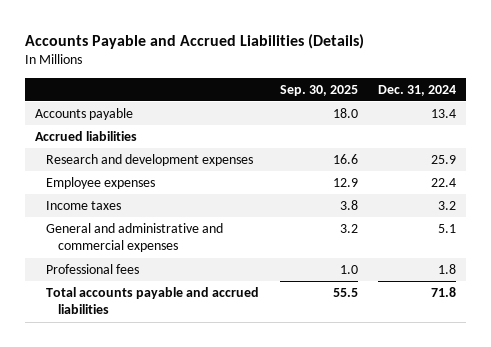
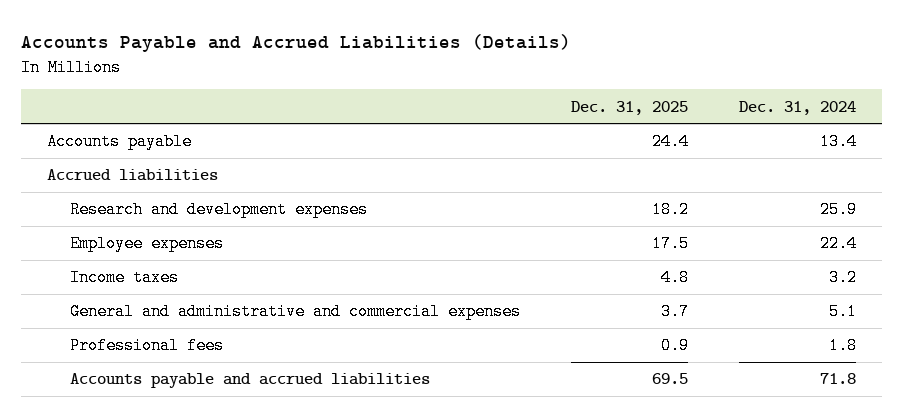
- | Sep. 30, 2025 | Dec. 31, 2024
+ | Dec. 31, 2025 | Dec. 31, 2024
- Total accounts payable and accrued liabilities | 55.5 | 71.8
+ Accounts payable and accrued liabilities | 69.5 | 71.8

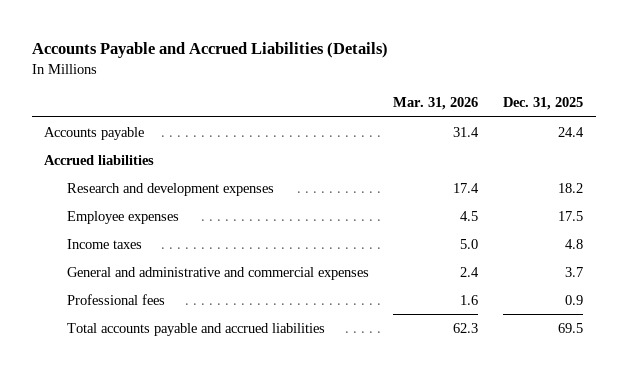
- | Dec. 31, 2025 | Dec. 31, 2024
+ | Mar. 31, 2026 | Dec. 31, 2025
- Accounts payable and accrued liabilities | 69.5 | 71.8
+ Total accounts payable and accrued liabilities | 62.3 | 69.5

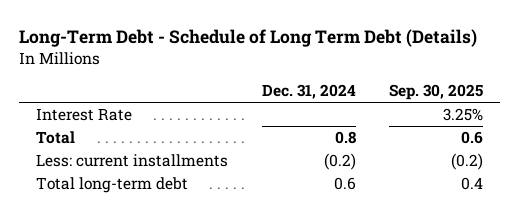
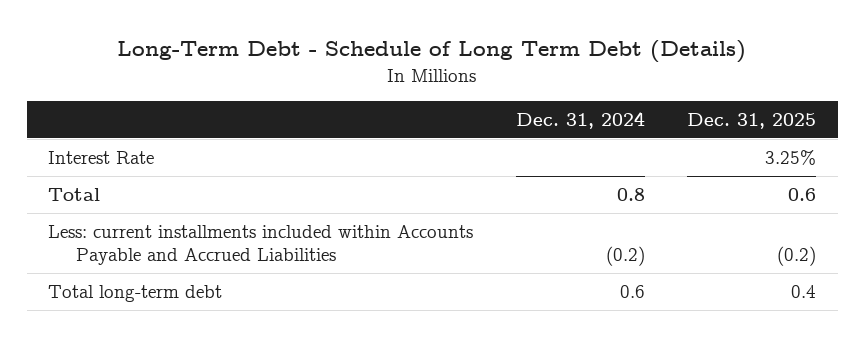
- | Dec. 31, 2024 | Sep. 30, 2025
+ | Dec. 31, 2024 | Dec. 31, 2025
- Less: current installments | (0.2) | (0.2)
+ Less: current installments included within Accounts Payable and Accrued Liabilities | (0.2) | (0.2)

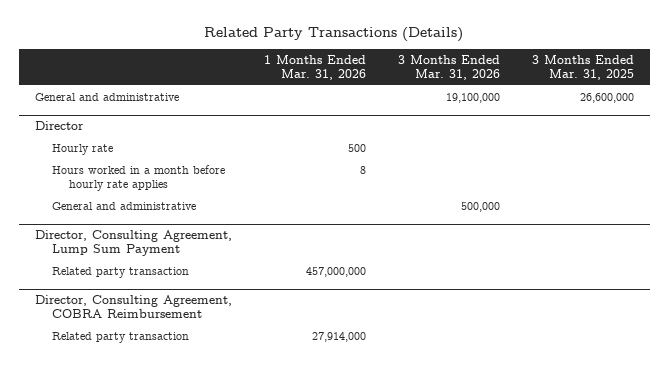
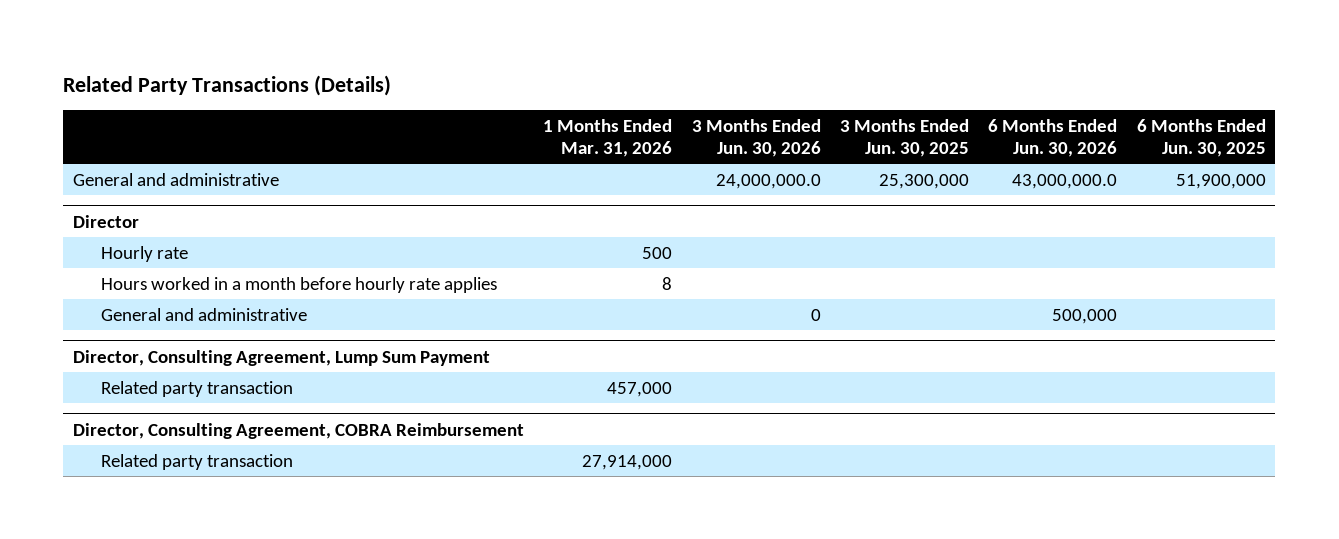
- | 1 Months Ended Mar. 31, 2026 | 3 Months Ended Mar. 31, 2026 | 3 Months Ended Mar. 31, 2025
+ | 1 Months Ended Mar. 31, 2026 | 3 Months Ended Jun. 30, 2026 | 3 Months Ended Jun. 30, 2025 | 6 Months Ended Jun. 30, 2026 | 6 Months Ended Jun. 30, 2025
@ Director, Consulting Agreement, Lump Sum Payment
- Related party transaction | 457,000,000 | |
+ Related party transaction | 457,000 | | | |

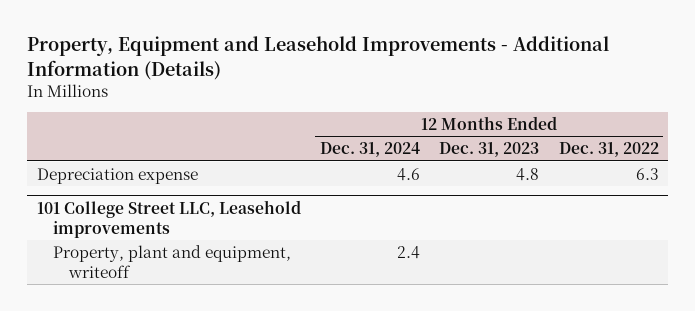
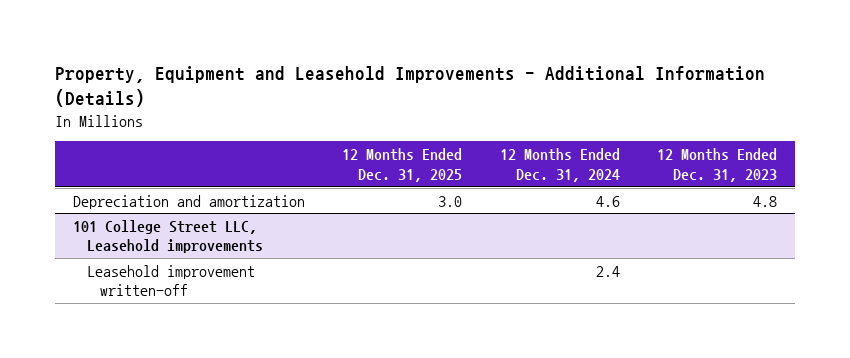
- | 12 Months Ended Dec. 31, 2024 | 12 Months Ended Dec. 31, 2023 | 12 Months Ended Dec. 31, 2022
+ | 12 Months Ended Dec. 31, 2025 | 12 Months Ended Dec. 31, 2024 | 12 Months Ended Dec. 31, 2023
- Depreciation expense | 4.6 | 4.8 | 6.3
+ Depreciation and amortization | 3.0 | 4.6 | 4.8
@ 101 College Street LLC, Leasehold improvements
- Property, plant and equipment, writeoff | 2.4 | |
+ Leasehold improvement written-off | | 2.4 |

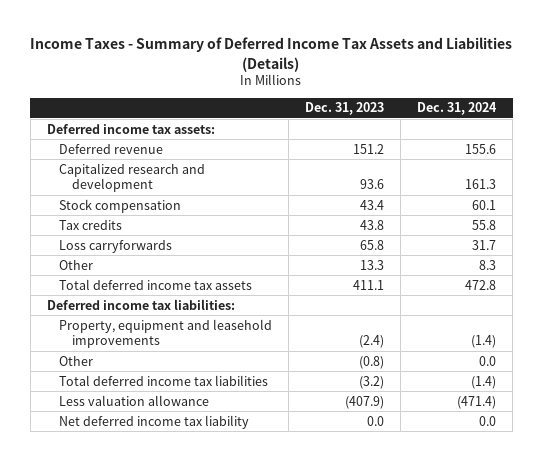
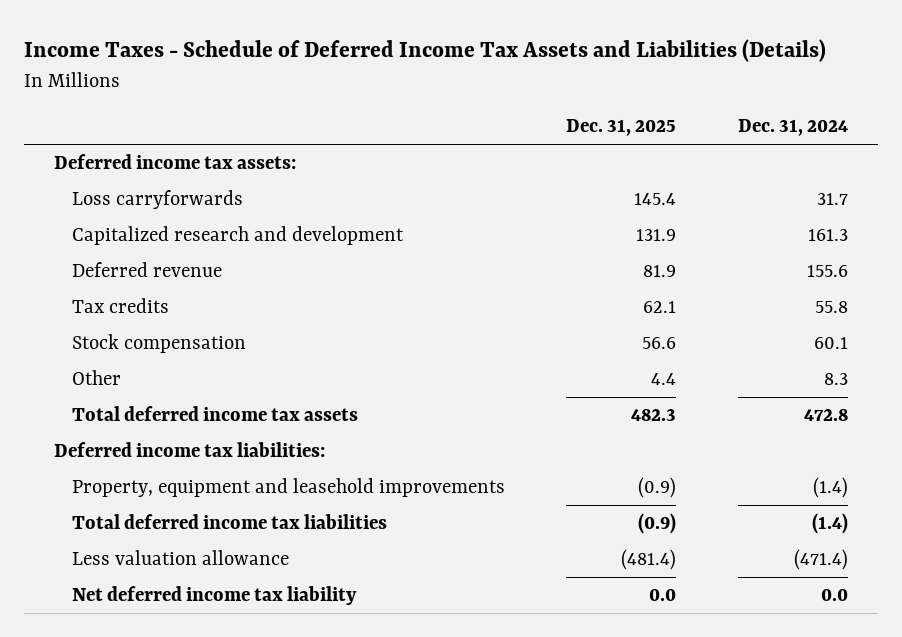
- Income Taxes - Summary of Deferred Income Tax Assets and Liabilities (Details)
+ Income Taxes - Schedule of Deferred Income Tax Assets and Liabilities (Details)
- | Dec. 31, 2023 | Dec. 31, 2024
+ | Dec. 31, 2025 | Dec. 31, 2024
moved up: Loss carryforwards | 145.4 | 31.7
moved down: Deferred revenue | 81.9 | 155.6
moved down: Stock compensation | 56.6 | 60.1
- Other | (0.8) | 0.0

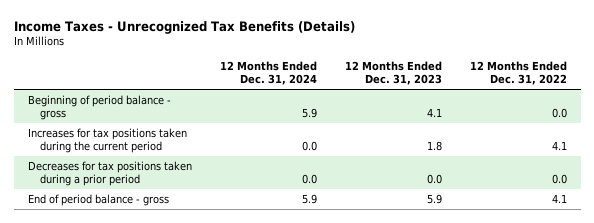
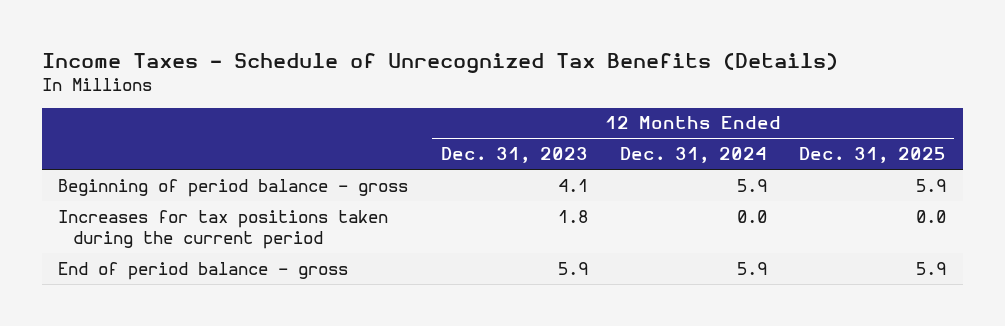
- Income Taxes - Unrecognized Tax Benefits (Details)
+ Income Taxes - Schedule of Unrecognized Tax Benefits (Details)
- | 12 Months Ended Dec. 31, 2024 | 12 Months Ended Dec. 31, 2023 | 12 Months Ended Dec. 31, 2022
+ | 12 Months Ended Dec. 31, 2023 | 12 Months Ended Dec. 31, 2024 | 12 Months Ended Dec. 31, 2025
- Decreases for tax positions taken during a prior period | 0.0 | 0.0 | 0.0

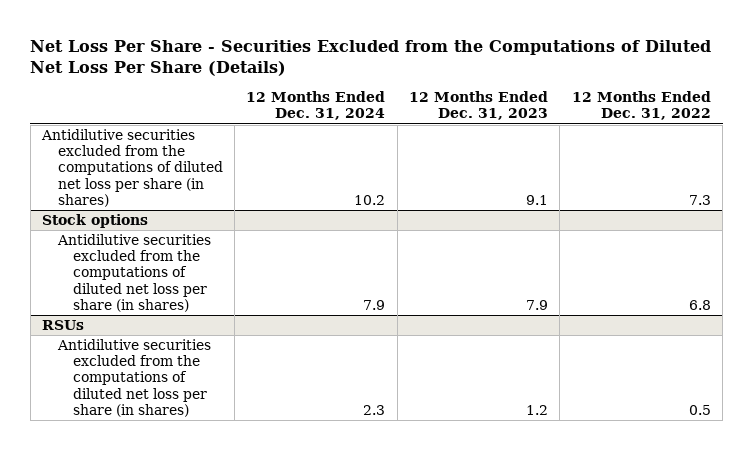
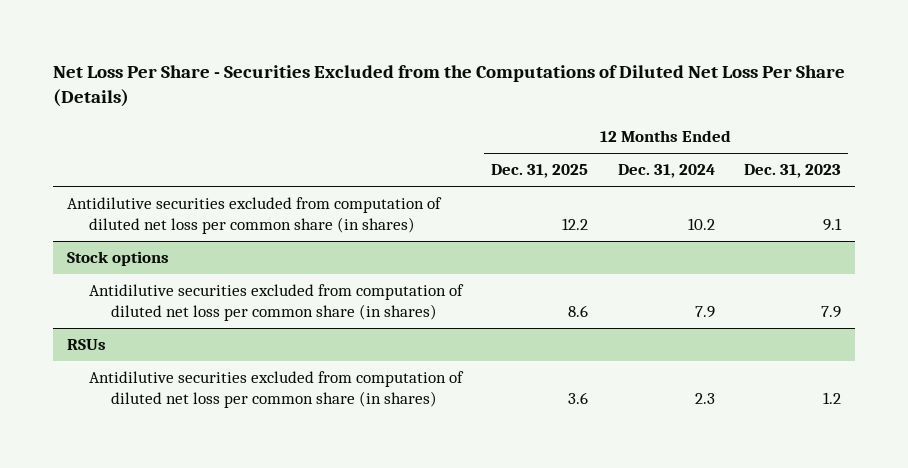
- | 12 Months Ended Dec. 31, 2024 | 12 Months Ended Dec. 31, 2023 | 12 Months Ended Dec. 31, 2022
+ | 12 Months Ended Dec. 31, 2025 | 12 Months Ended Dec. 31, 2024 | 12 Months Ended Dec. 31, 2023
- Antidilutive securities excluded from the computations of diluted net loss per share (in shares) | 10.2 | 9.1 | 7.3
+ Antidilutive securities excluded from computation of diluted net loss per common share (in shares) | 12.2 | 10.2 | 9.1
@ Stock options
- Antidilutive securities excluded from the computations of diluted net loss per share (in shares) | 7.9 | 7.9 | 6.8
+ Antidilutive securities excluded from computation of diluted net loss per common share (in shares) | 8.6 | 7.9 | 7.9
@ RSUs
- Antidilutive securities excluded from the computations of diluted net loss per share (in shares) | 2.3 | 1.2 | 0.5
+ Antidilutive securities excluded from computation of diluted net loss per common share (in shares) | 3.6 | 2.3 | 1.2

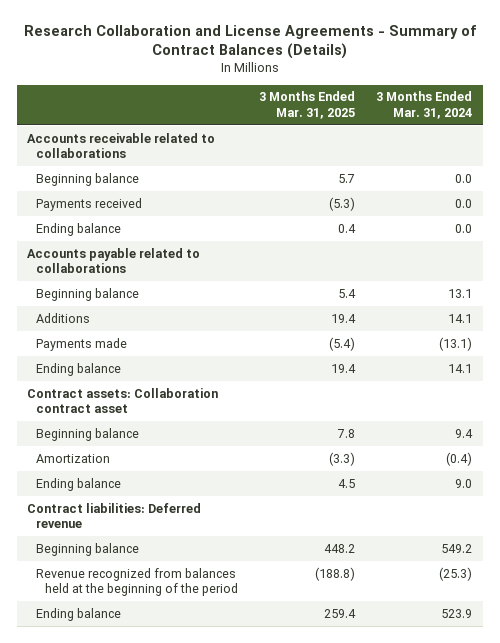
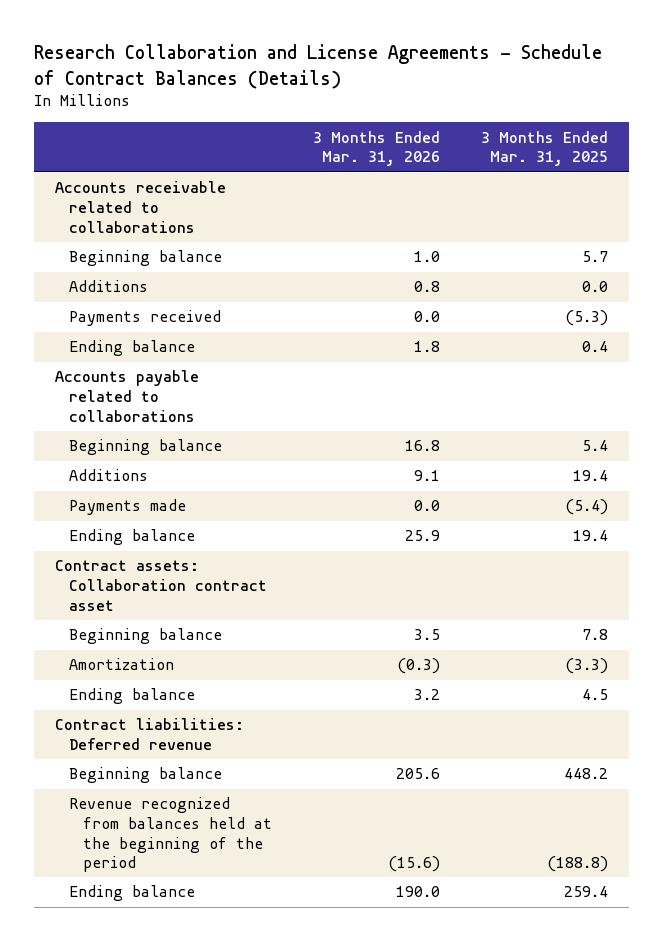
- Research Collaboration and License Agreements - Summary of Contract Balances (Details)
+ Research Collaboration and License Agreements - Schedule of Contract Balances (Details)
- | 3 Months Ended Mar. 31, 2025 | 3 Months Ended Mar. 31, 2024
+ | 3 Months Ended Mar. 31, 2026 | 3 Months Ended Mar. 31, 2025
+ Additions | 0.8 | 0.0

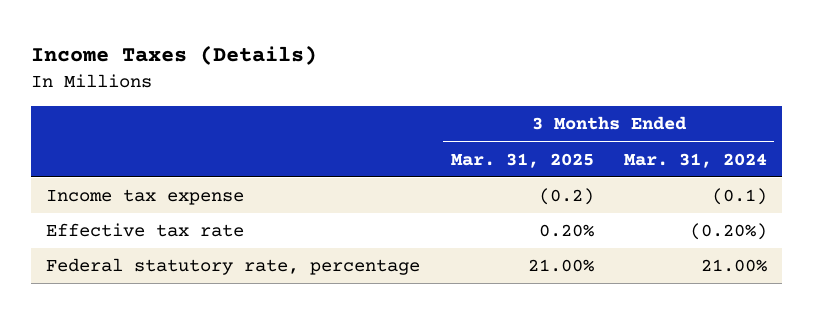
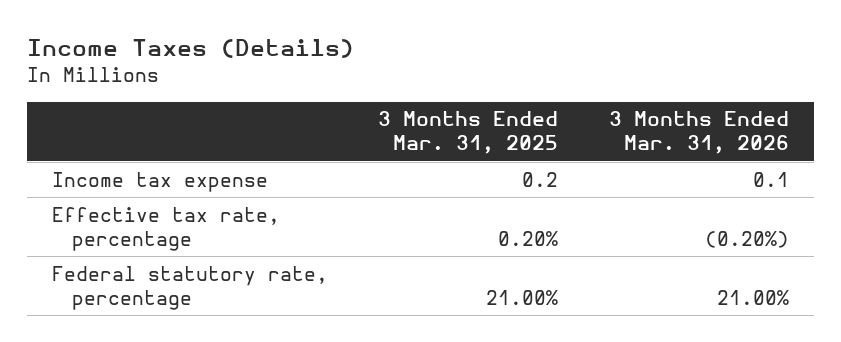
- | 3 Months Ended Mar. 31, 2025 | 3 Months Ended Mar. 31, 2024
+ | 3 Months Ended Mar. 31, 2025 | 3 Months Ended Mar. 31, 2026
- Income tax expense | (0.2) | (0.1)
- Effective tax rate | 0.20% | (0.20%)
+ Income tax expense | 0.2 | 0.1
+ Effective tax rate, percentage | 0.20% | (0.20%)

